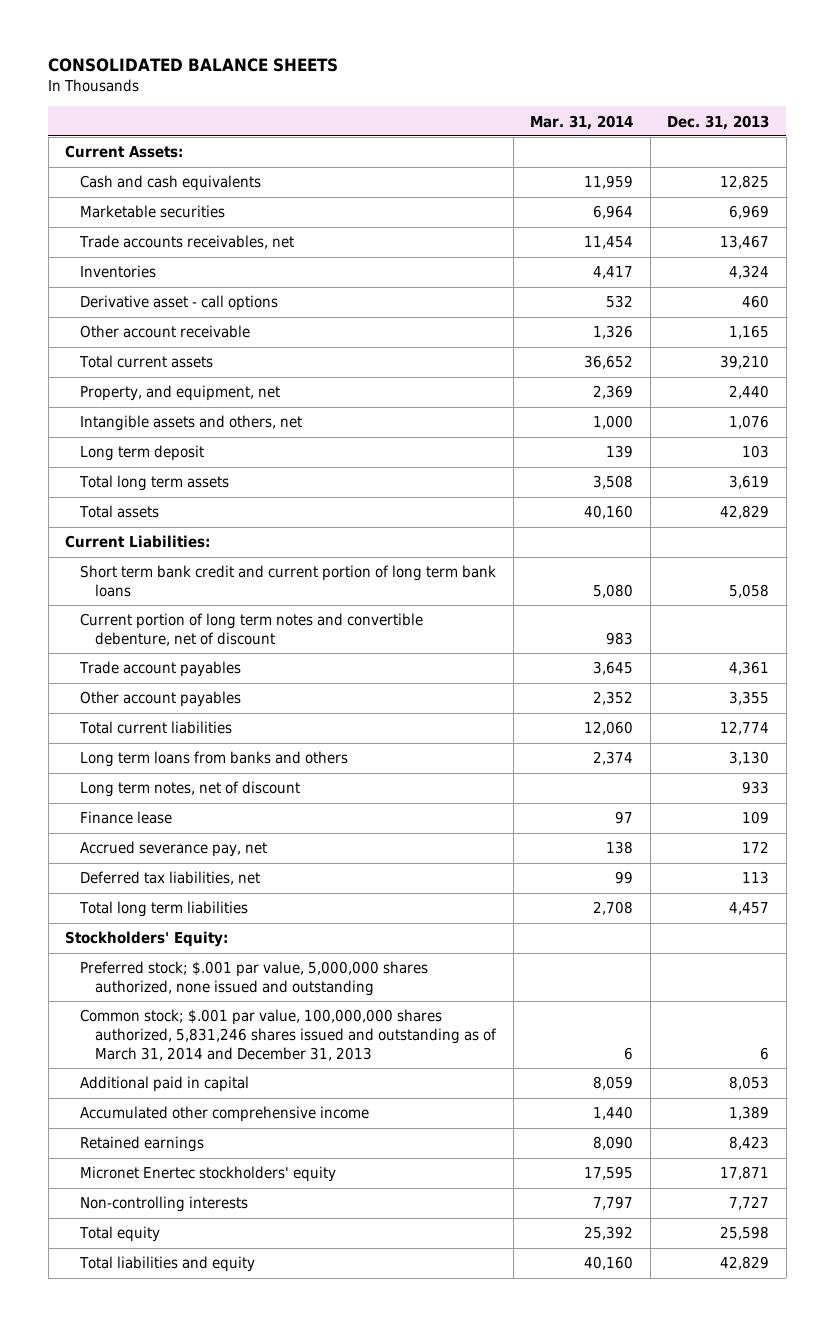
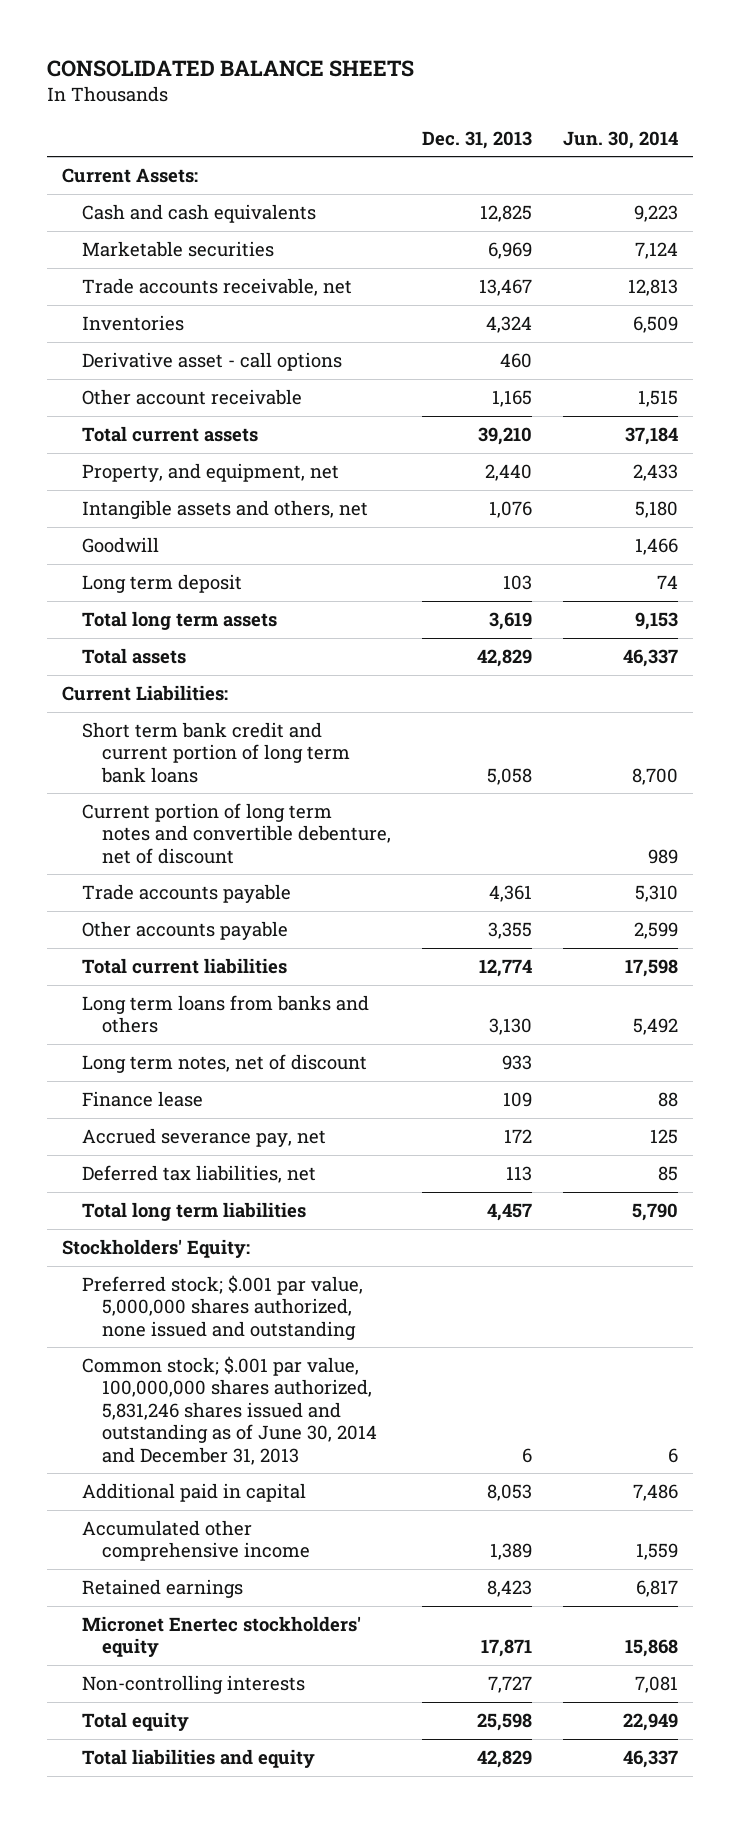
- | Mar. 31, 2014 | Dec. 31, 2013
+ | Dec. 31, 2013 | Jun. 30, 2014
- Trade accounts receivables, net | 11,454 | 13,467
+ Trade accounts receivable, net | 13,467 | 12,813
+ Goodwill | | 1,466
- Trade account payables | 3,645 | 4,361
- Other account payables | 2,352 | 3,355
+ Trade accounts payable | 4,361 | 5,310
+ Other accounts payable | 3,355 | 2,599
- Common stock; $.001 par value, 100,000,000 shares authorized, 5,831,246 shares issued and outstanding as of March 31, 2014 and December 31, 2013 | 6 | 6
+ Common stock; $.001 par value, 100,000,000 shares authorized, 5,831,246 shares issued and outstanding as of June 30, 2014 and December 31, 2013 | 6 | 6

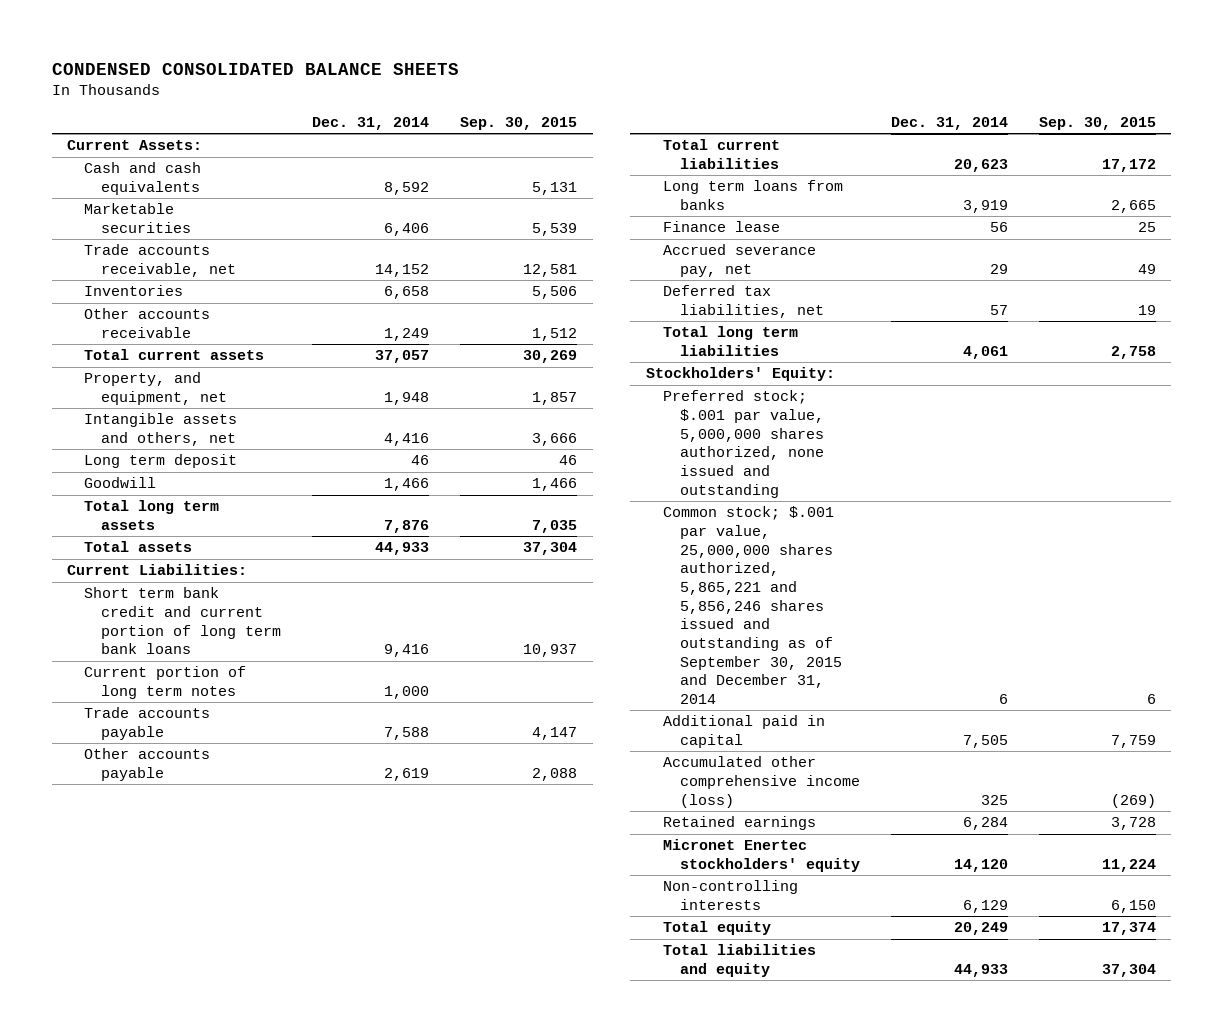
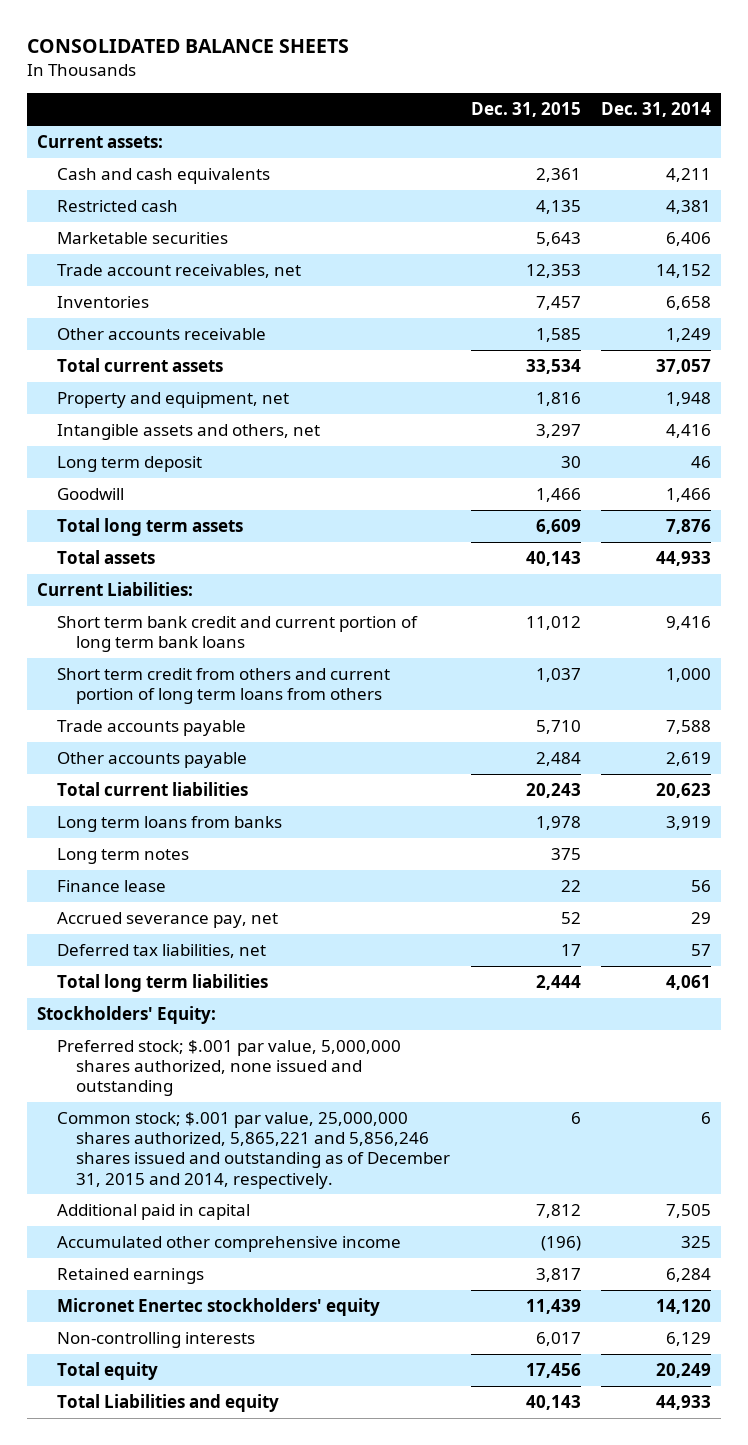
- CONDENSED CONSOLIDATED BALANCE SHEETS
+ CONSOLIDATED BALANCE SHEETS
- | Dec. 31, 2014 | Sep. 30, 2015
+ | Dec. 31, 2015 | Dec. 31, 2014
- Current Assets:
- Cash and cash equivalents | 8,592 | 5,131
+ Current assets:
+ Cash and cash equivalents | 2,361 | 4,211
+ Restricted cash | 4,135 | 4,381
- Trade accounts receivable, net | 14,152 | 12,581
+ Trade account receivables, net | 12,353 | 14,152
- Property, and equipment, net | 1,948 | 1,857
+ Property and equipment, net | 1,816 | 1,948
- Current portion of long term notes | 1,000 |
+ Short term credit from others and current portion of long term loans from others | 1,037 | 1,000
+ Long term notes | 375 |
- Common stock; $.001 par value, 25,000,000 shares authorized, 5,865,221 and 5,856,246 shares issued and outstanding as of September 30, 2015 and December 31, 2014 | 6 | 6
+ Common stock; $.001 par value, 25,000,000 shares authorized, 5,865,221 and 5,856,246 shares issued and outstanding as of December 31, 2015 and 2014, respectively. | 6 | 6
- Accumulated other comprehensive income (loss) | 325 | (269)
+ Accumulated other comprehensive income | (196) | 325
- Total liabilities and equity | 44,933 | 37,304
+ Total Liabilities and equity | 40,143 | 44,933

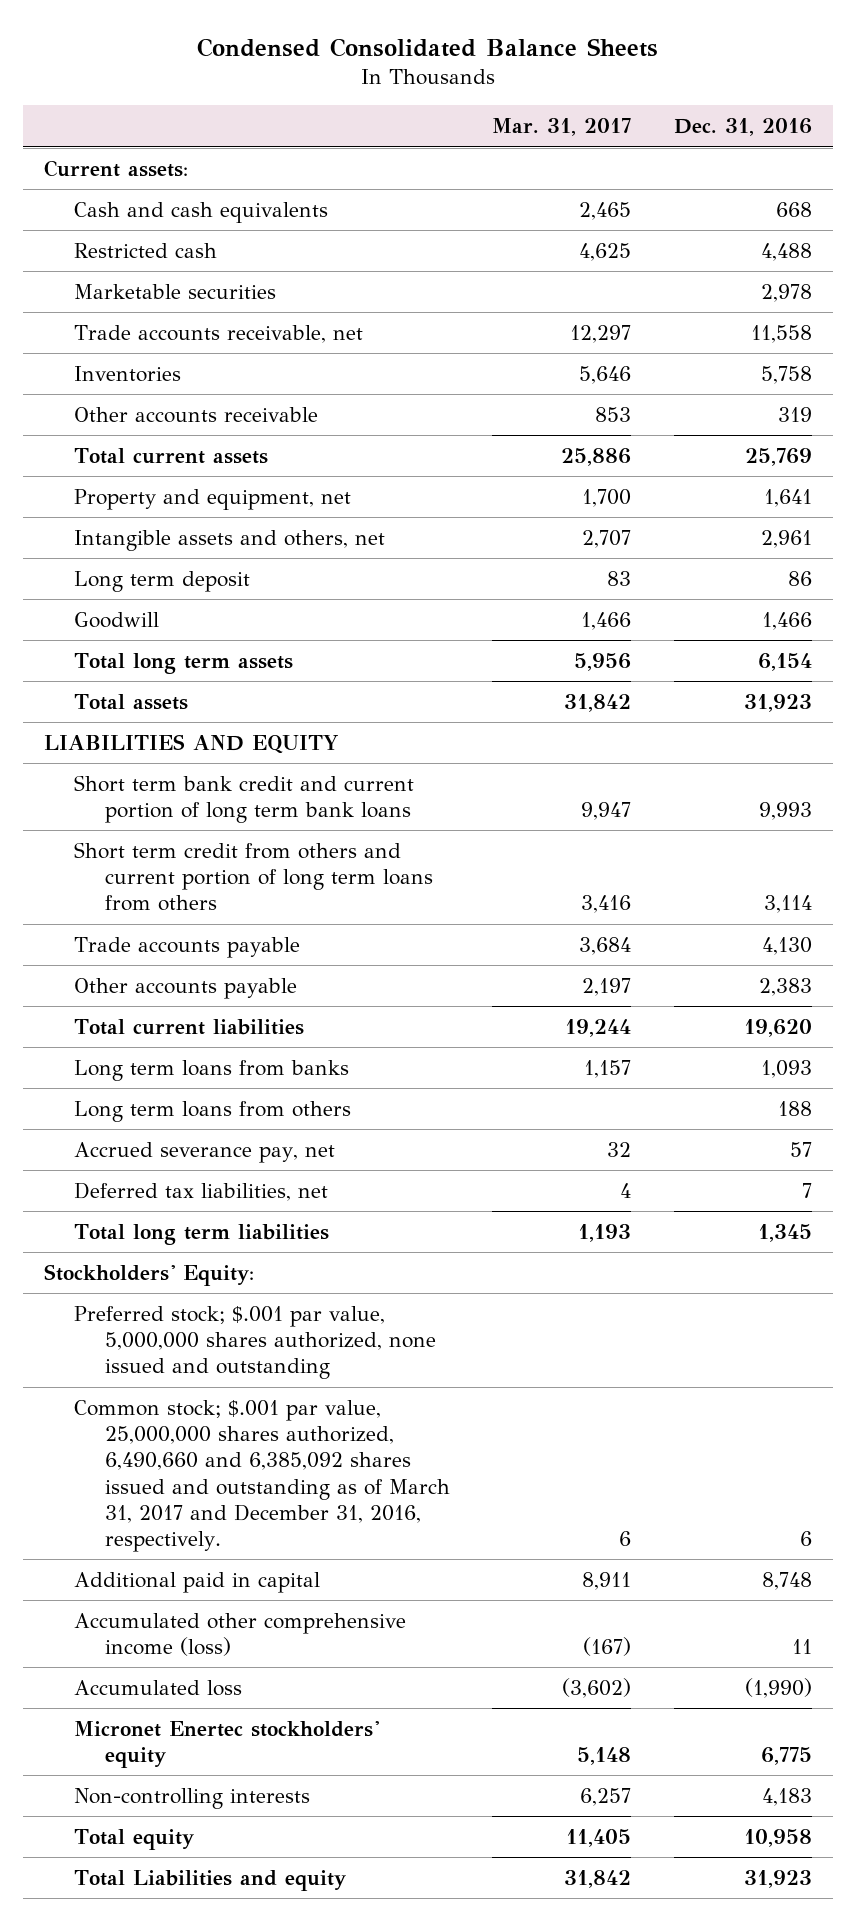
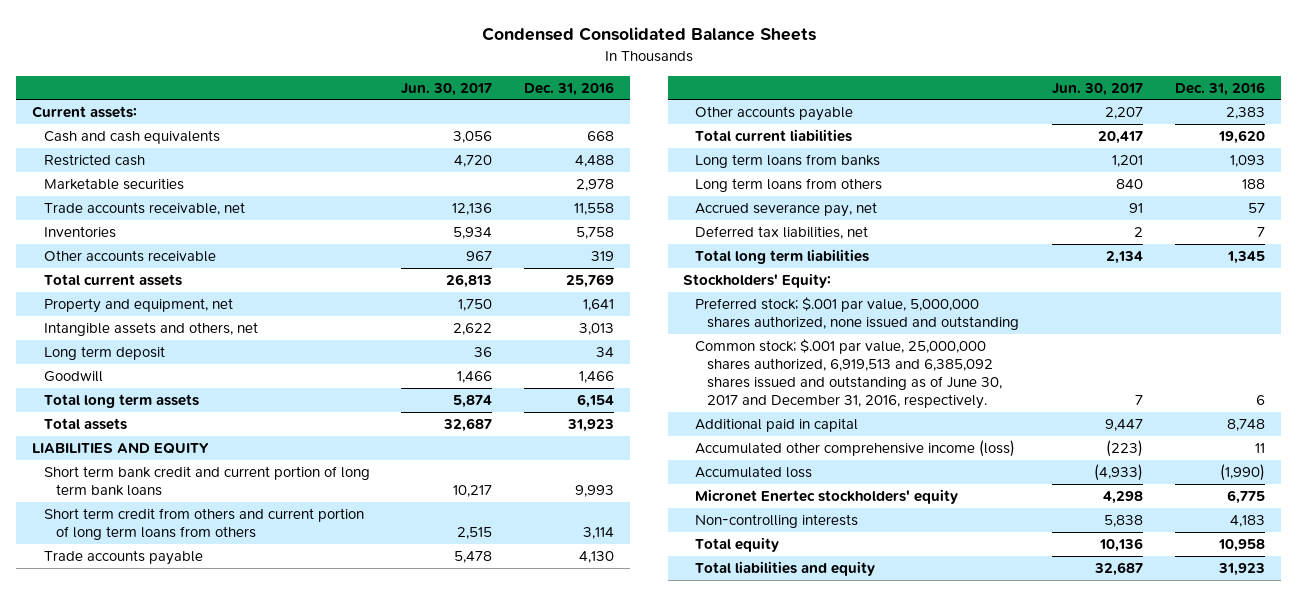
- | Mar. 31, 2017 | Dec. 31, 2016
+ | Jun. 30, 2017 | Dec. 31, 2016
- Intangible assets and others, net | 2,707 | 2,961
- Long term deposit | 83 | 86
+ Intangible assets and others, net | 2,622 | 3,013
+ Long term deposit | 36 | 34
- Common stock; $.001 par value, 25,000,000 shares authorized, 6,490,660 and 6,385,092 shares issued and outstanding as of March 31, 2017 and December 31, 2016, respectively. | 6 | 6
+ Common stock; $.001 par value, 25,000,000 shares authorized, 6,919,513 and 6,385,092 shares issued and outstanding as of June 30, 2017 and December 31, 2016, respectively. | 7 | 6
- Total Liabilities and equity | 31,842 | 31,923
+ Total liabilities and equity | 32,687 | 31,923

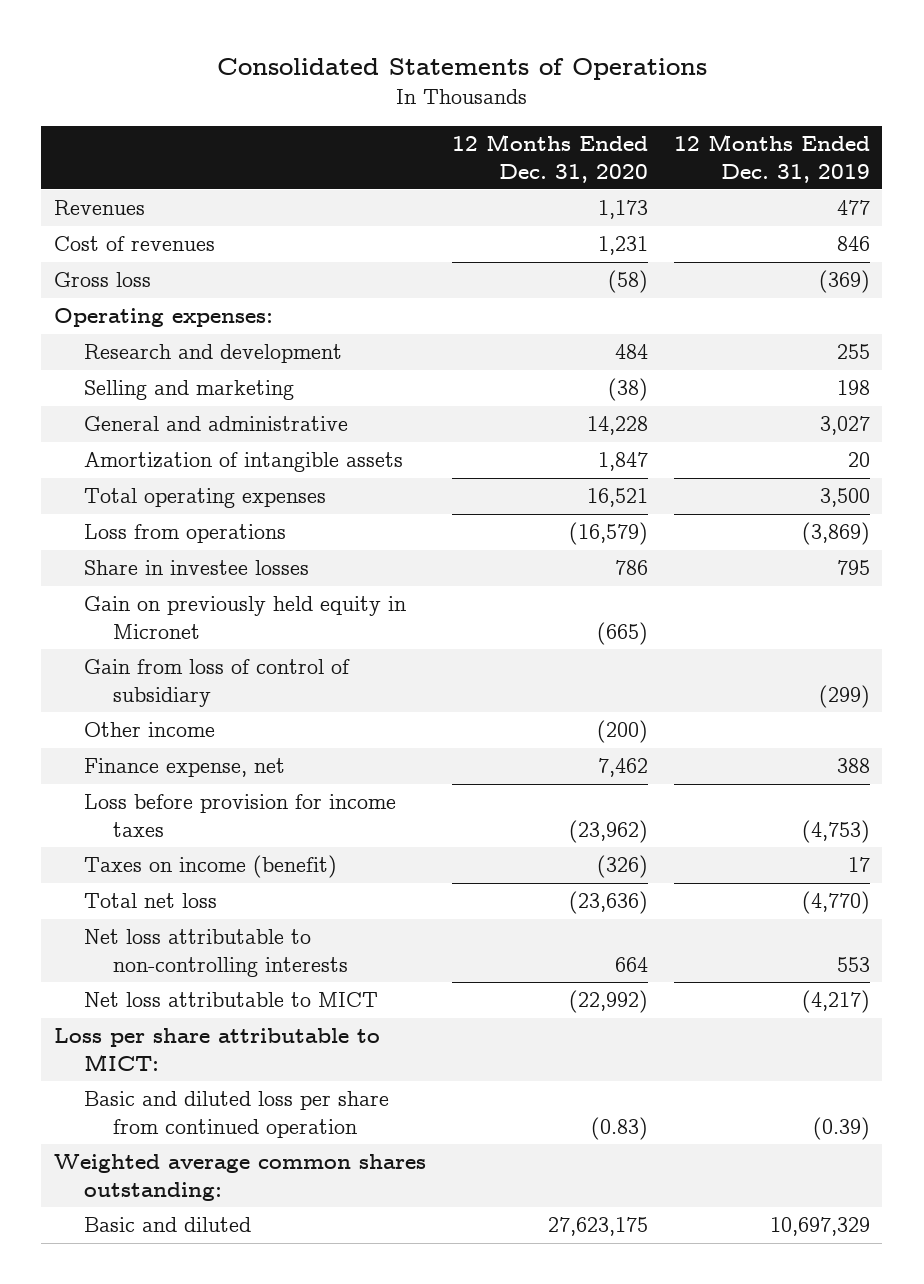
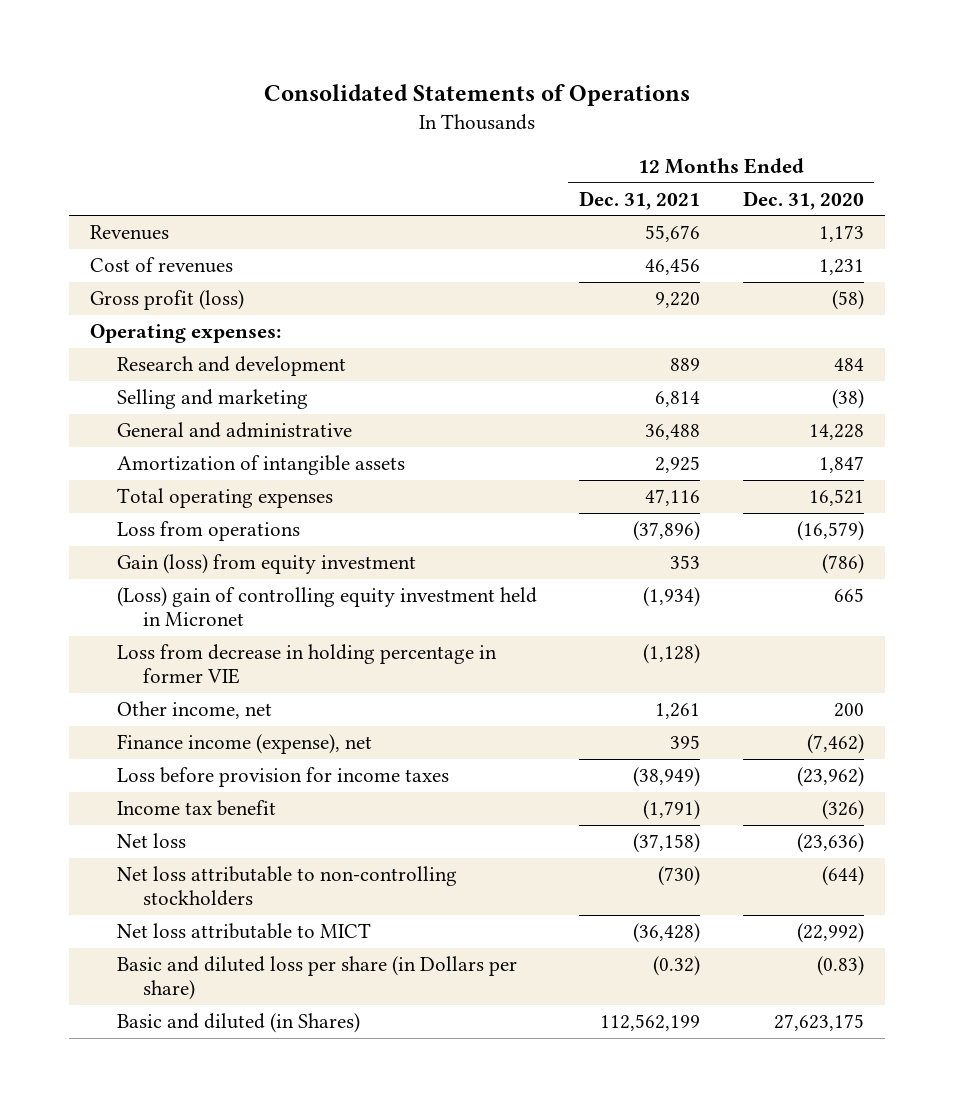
- | 12 Months Ended Dec. 31, 2020 | 12 Months Ended Dec. 31, 2019
+ | 12 Months Ended Dec. 31, 2021 | 12 Months Ended Dec. 31, 2020
- Gross loss | (58) | (369)
+ Gross profit (loss) | 9,220 | (58)
- Share in investee losses | 786 | 795
- Gain on previously held equity in Micronet | (665) |
- Gain from loss of control of subsidiary | | (299)
- Other income | (200) |
- Finance expense, net | 7,462 | 388
+ Gain (loss) from equity investment | 353 | (786)
+ (Loss) gain of controlling equity investment held in Micronet | (1,934) | 665
+ Loss from decrease in holding percentage in former VIE | (1,128) |
+ Other income, net | 1,261 | 200
+ Finance income (expense), net | 395 | (7,462)
- Taxes on income (benefit) | (326) | 17
- Total net loss | (23,636) | (4,770)
- Net loss attributable to non-controlling interests | 664 | 553
+ Income tax benefit | (1,791) | (326)
+ Net loss | (37,158) | (23,636)
+ Net loss attributable to non-controlling stockholders | (730) | (644)
- Loss per share attributable to MICT:
- Basic and diluted loss per share from continued operation | (0.83) | (0.39)
- Weighted average common shares outstanding:
- Basic and diluted | 27,623,175 | 10,697,329
+ Basic and diluted loss per share (in Dollars per share) | (0.32) | (0.83)
+ Basic and diluted (in Shares) | 112,562,199 | 27,623,175

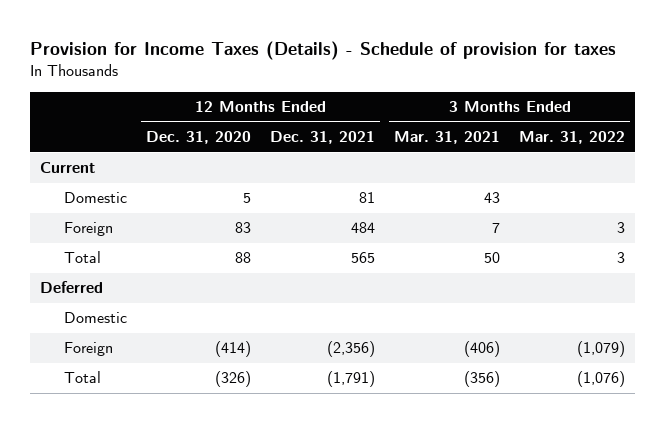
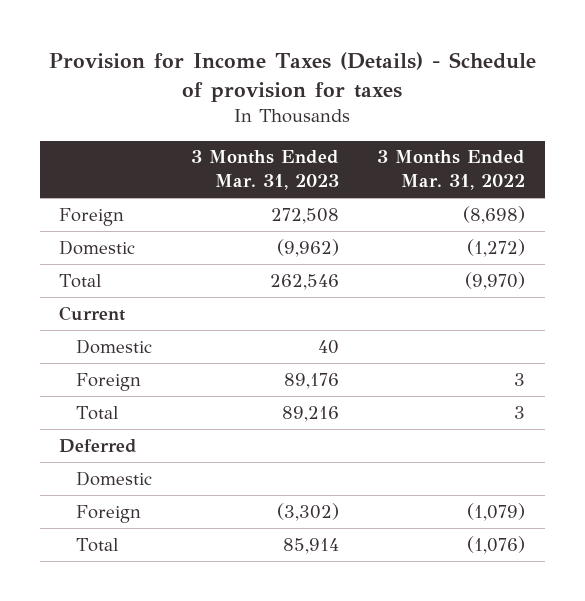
- | 12 Months Ended Dec. 31, 2020 | 12 Months Ended Dec. 31, 2021 | 3 Months Ended Mar. 31, 2021 | 3 Months Ended Mar. 31, 2022
+ | 3 Months Ended Mar. 31, 2023 | 3 Months Ended Mar. 31, 2022
+ Foreign | 272,508 | (8,698)
+ Domestic | (9,962) | (1,272)
+ Total | 262,546 | (9,970)

